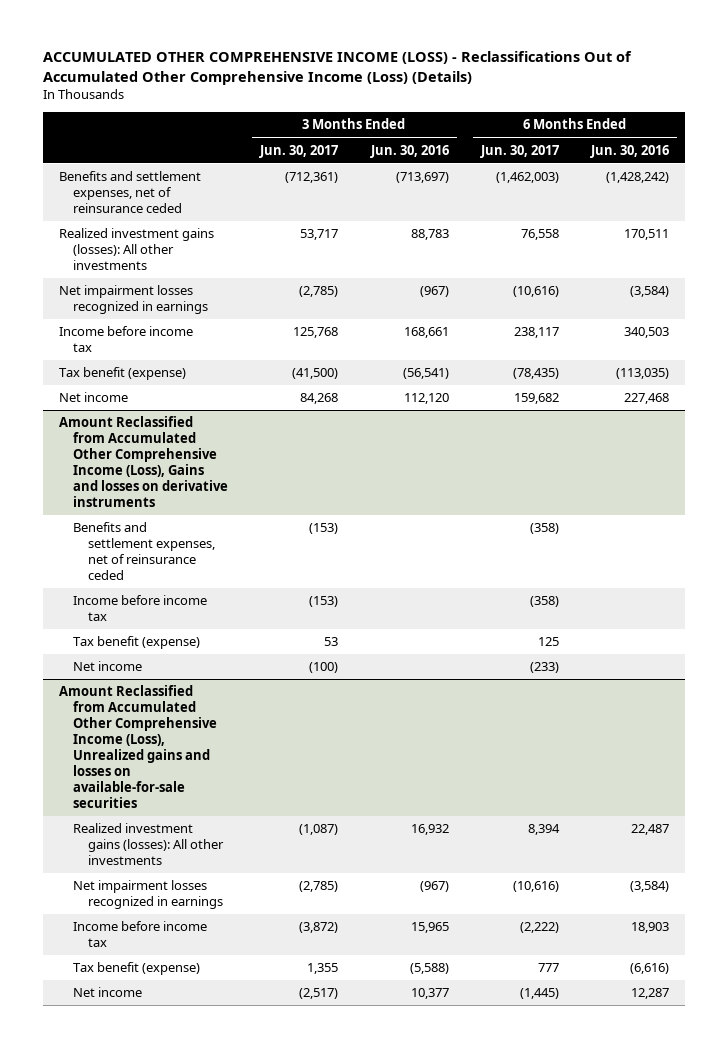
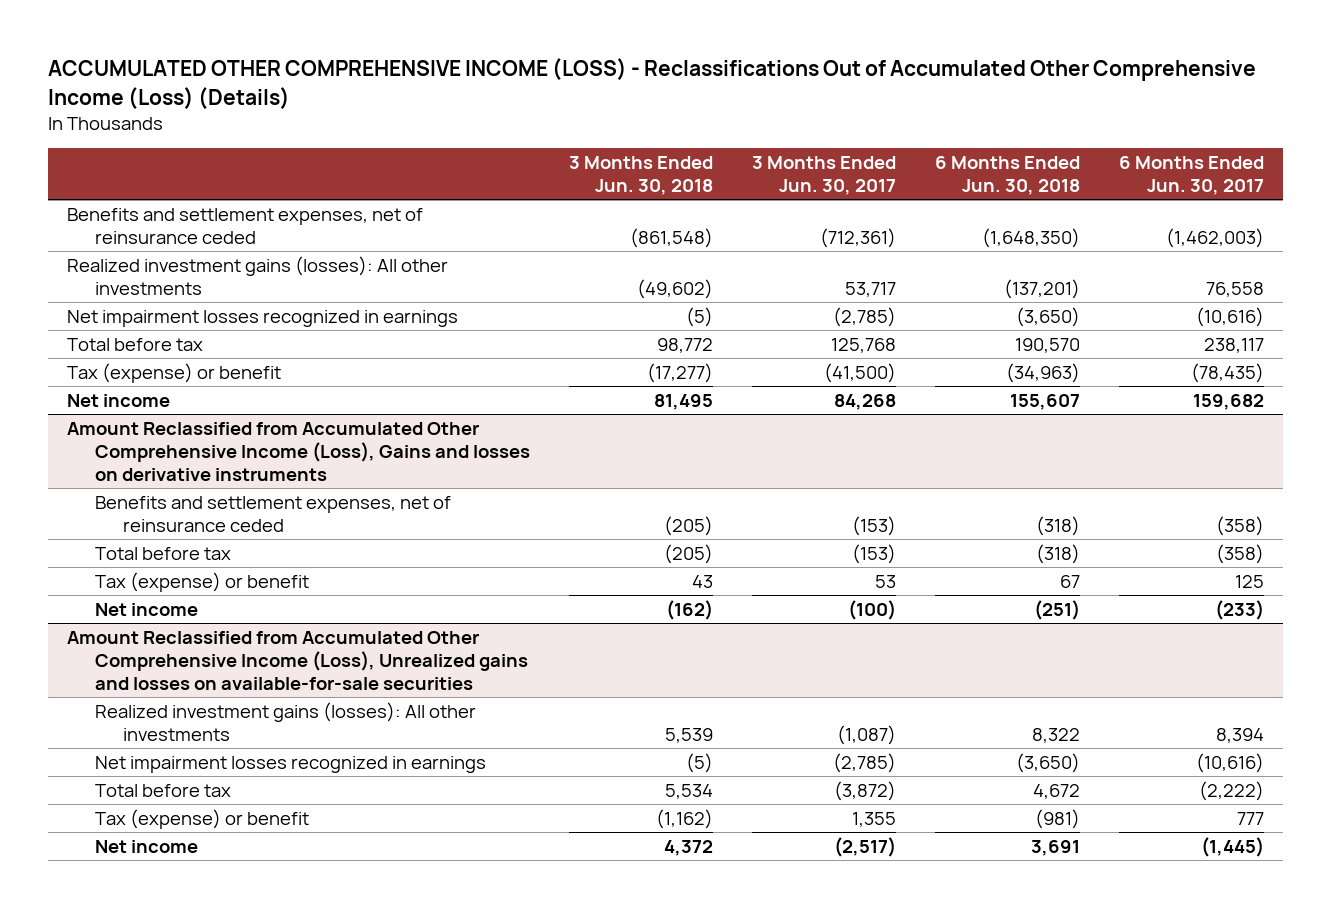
- | 3 Months Ended Jun. 30, 2017 | 3 Months Ended Jun. 30, 2016 | 6 Months Ended Jun. 30, 2017 | 6 Months Ended Jun. 30, 2016
+ | 3 Months Ended Jun. 30, 2018 | 3 Months Ended Jun. 30, 2017 | 6 Months Ended Jun. 30, 2018 | 6 Months Ended Jun. 30, 2017
- Income before income tax | 125,768 | 168,661 | 238,117 | 340,503
- Tax benefit (expense) | (41,500) | (56,541) | (78,435) | (113,035)
+ Total before tax | 98,772 | 125,768 | 190,570 | 238,117
+ Tax (expense) or benefit | (17,277) | (41,500) | (34,963) | (78,435)
@ Amount Reclassified from Accumulated Other Comprehensive Income (Loss), Gains and losses on derivative instruments
- Income before income tax | (153) | | (358) |
- Tax benefit (expense) | 53 | | 125 |
+ Total before tax | (205) | (153) | (318) | (358)
+ Tax (expense) or benefit | 43 | 53 | 67 | 125
@ Amount Reclassified from Accumulated Other Comprehensive Income (Loss), Unrealized gains and losses on available-for-sale securities
- Income before income tax | (3,872) | 15,965 | (2,222) | 18,903
- Tax benefit (expense) | 1,355 | (5,588) | 777 | (6,616)
+ Total before tax | 5,534 | (3,872) | 4,672 | (2,222)
+ Tax (expense) or benefit | (1,162) | 1,355 | (981) | 777

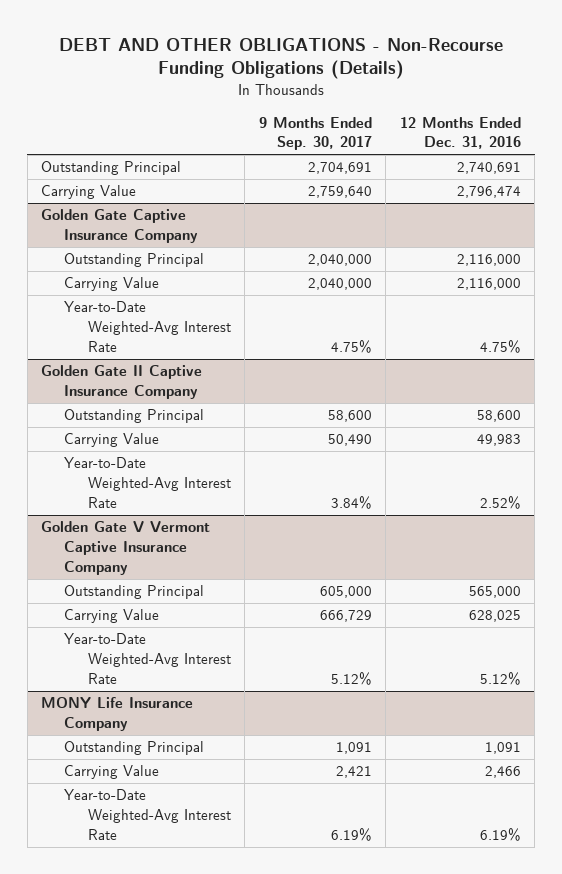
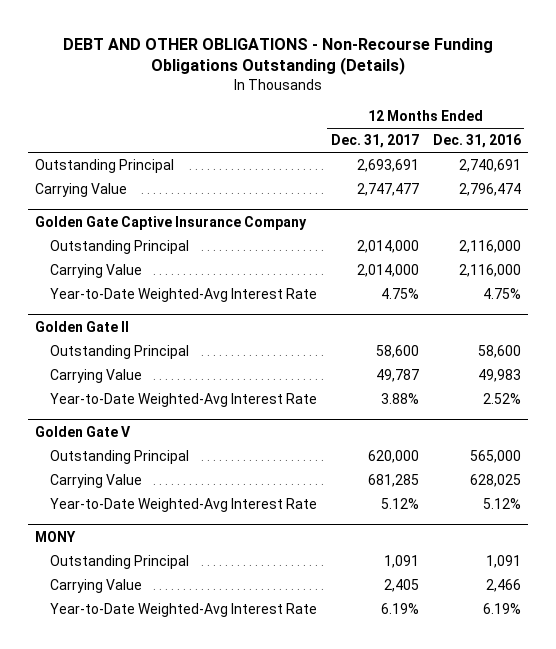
- DEBT AND OTHER OBLIGATIONS - Non-Recourse Funding Obligations (Details)
+ DEBT AND OTHER OBLIGATIONS - Non-Recourse Funding Obligations Outstanding (Details)
- | 9 Months Ended Sep. 30, 2017 | 12 Months Ended Dec. 31, 2016
+ | 12 Months Ended Dec. 31, 2017 | 12 Months Ended Dec. 31, 2016
- Golden Gate II Captive Insurance Company
+ Golden Gate II
- Golden Gate V Vermont Captive Insurance Company
+ Golden Gate V
- MONY Life Insurance Company
+ MONY

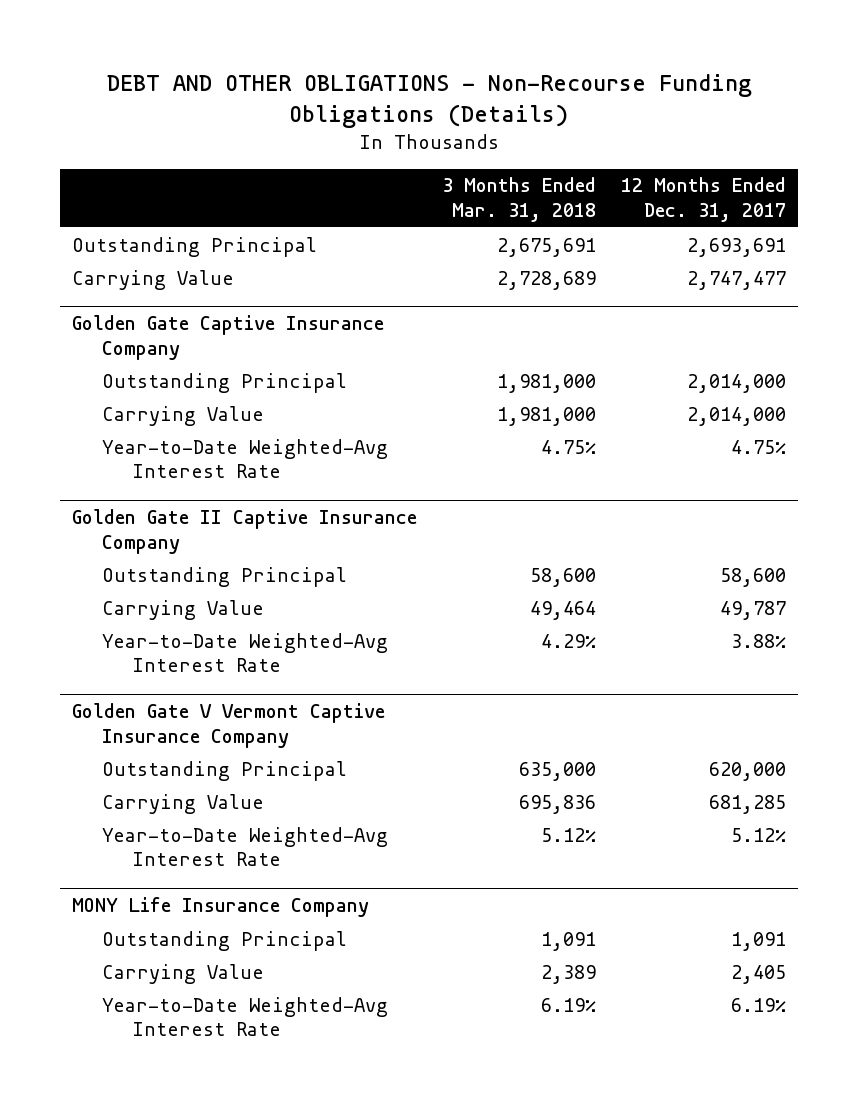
- DEBT AND OTHER OBLIGATIONS - Non-Recourse Funding Obligations Outstanding (Details)
+ DEBT AND OTHER OBLIGATIONS - Non-Recourse Funding Obligations (Details)
- | 12 Months Ended Dec. 31, 2017 | 12 Months Ended Dec. 31, 2016
+ | 3 Months Ended Mar. 31, 2018 | 12 Months Ended Dec. 31, 2017
- Golden Gate II
+ Golden Gate II Captive Insurance Company
- Golden Gate V
+ Golden Gate V Vermont Captive Insurance Company
- MONY
+ MONY Life Insurance Company

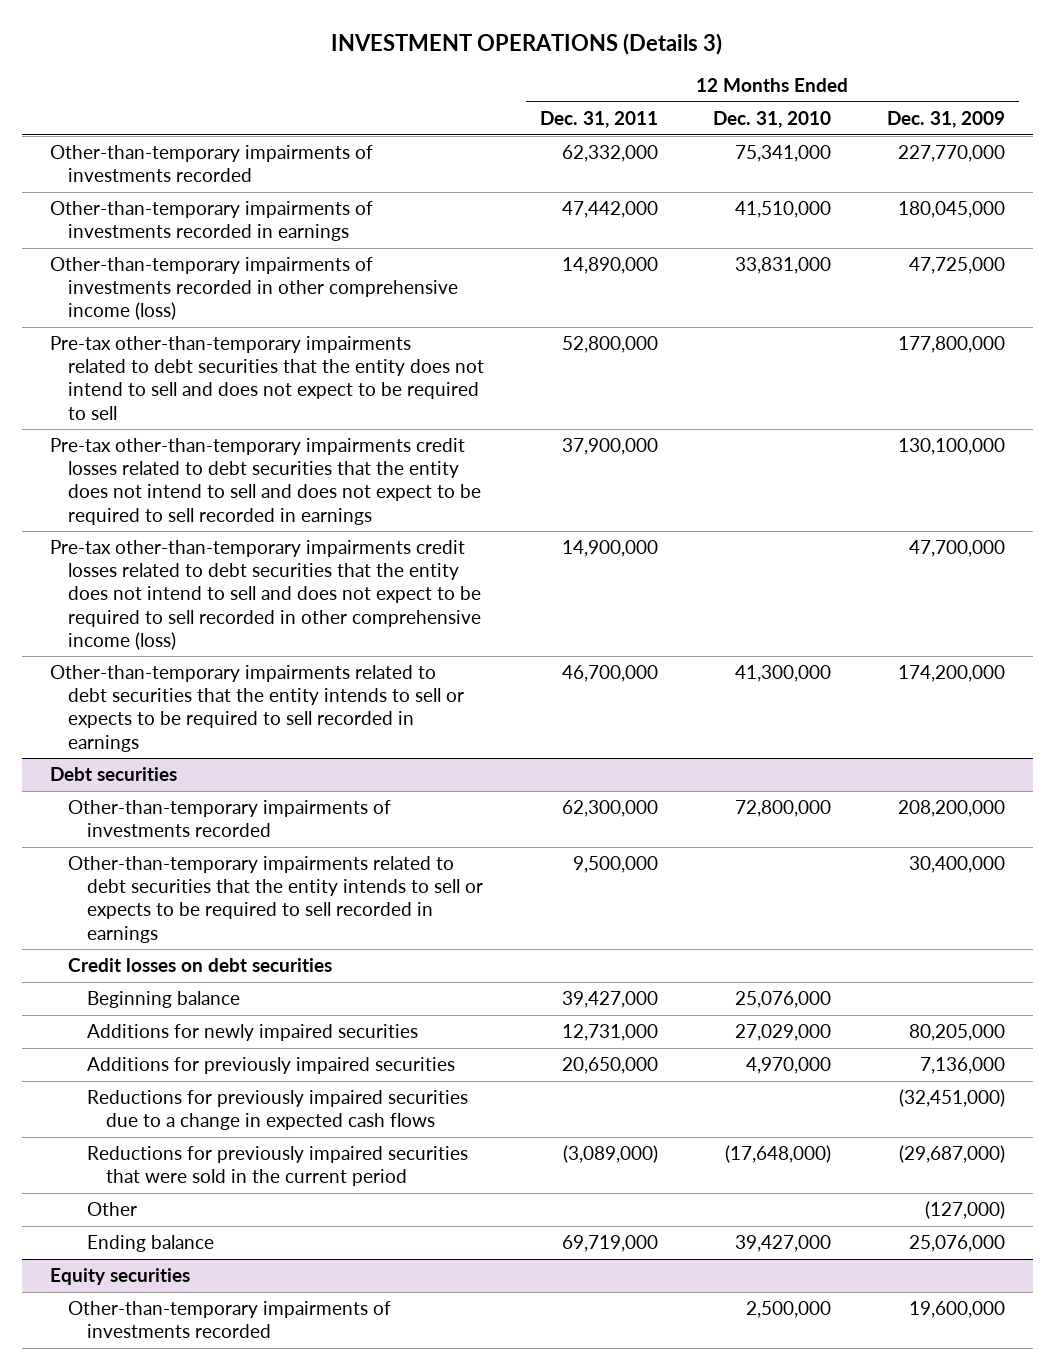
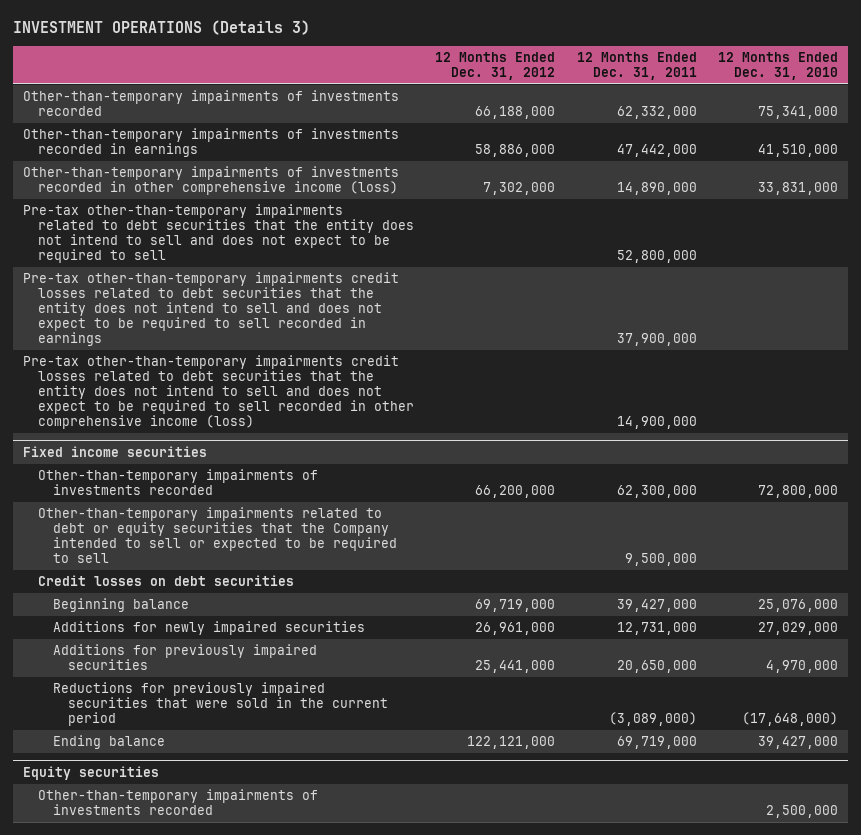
- | 12 Months Ended Dec. 31, 2011 | 12 Months Ended Dec. 31, 2010 | 12 Months Ended Dec. 31, 2009
+ | 12 Months Ended Dec. 31, 2012 | 12 Months Ended Dec. 31, 2011 | 12 Months Ended Dec. 31, 2010
- Other-than-temporary impairments related to debt securities that the entity intends to sell or expects to be required to sell recorded in earnings | 46,700,000 | 41,300,000 | 174,200,000
- Debt securities
+ Fixed income securities
- Other-than-temporary impairments related to debt securities that the entity intends to sell or expects to be required to sell recorded in earnings | 9,500,000 | | 30,400,000
+ Other-than-temporary impairments related to debt or equity securities that the Company intended to sell or expected to be required to sell | | 9,500,000 |
- Reductions for previously impaired securities due to a change in expected cash flows | | | (32,451,000)
- Other | | | (127,000)

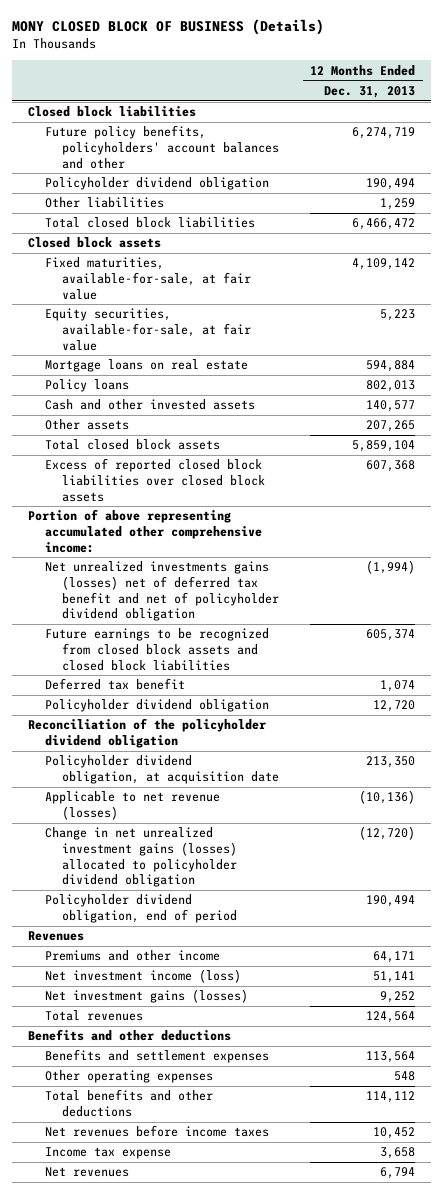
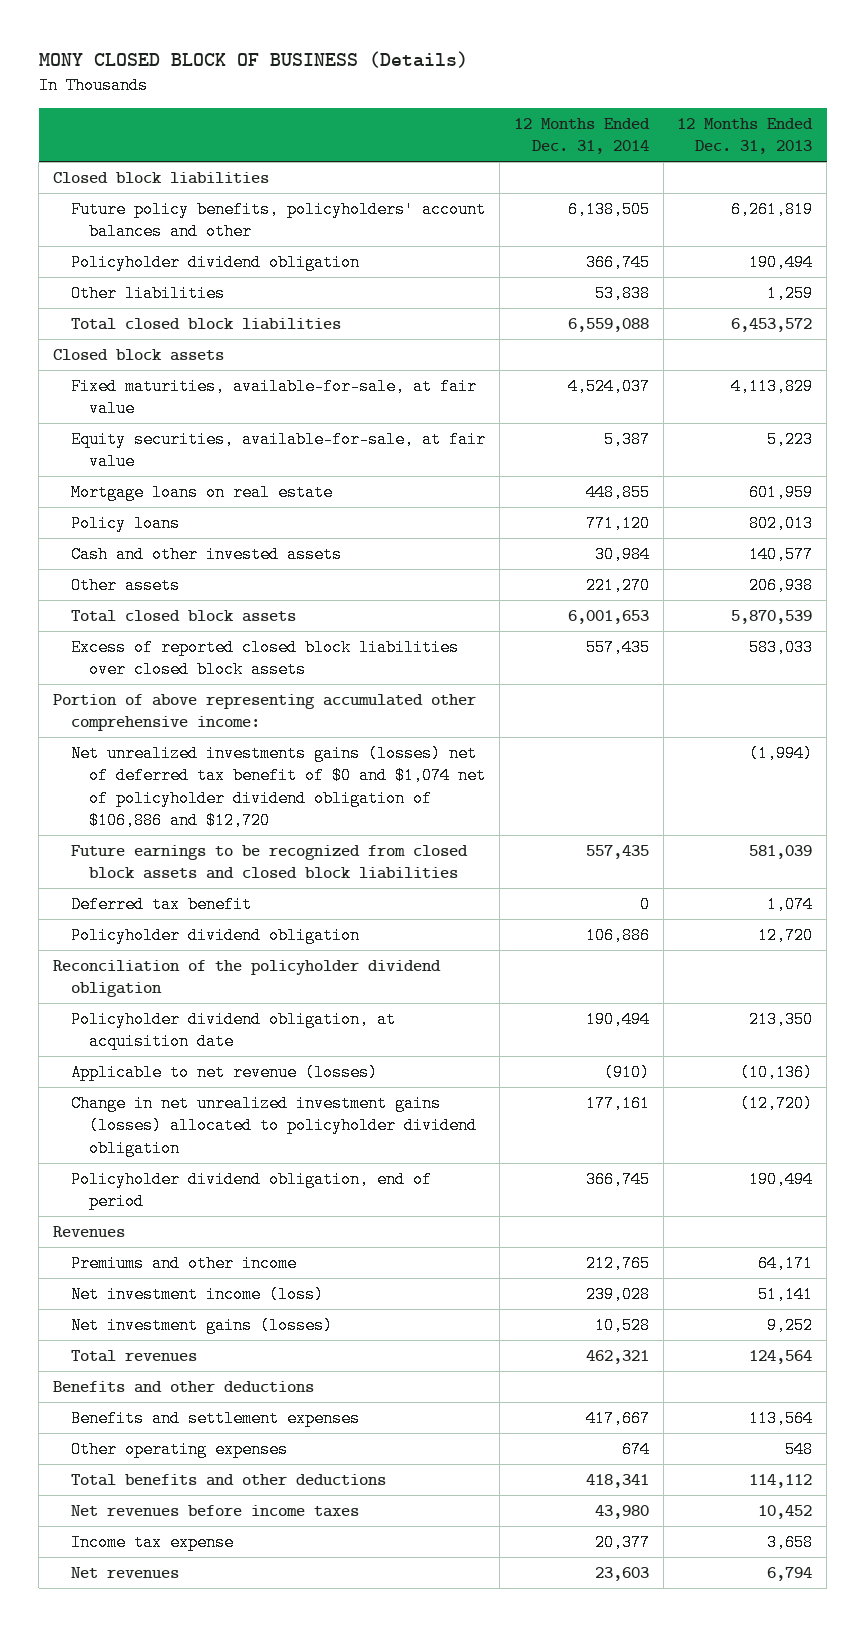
- | 12 Months Ended Dec. 31, 2013
+ | 12 Months Ended Dec. 31, 2014 | 12 Months Ended Dec. 31, 2013
- Future policy benefits, policyholders' account balances and other | 6,274,719
+ Future policy benefits, policyholders' account balances and other | 6,138,505 | 6,261,819
- Total closed block liabilities | 6,466,472
+ Total closed block liabilities | 6,559,088 | 6,453,572
- Fixed maturities, available-for-sale, at fair value | 4,109,142
+ Fixed maturities, available-for-sale, at fair value | 4,524,037 | 4,113,829
- Mortgage loans on real estate | 594,884
+ Mortgage loans on real estate | 448,855 | 601,959
- Other assets | 207,265
- Total closed block assets | 5,859,104
- Excess of reported closed block liabilities over closed block assets | 607,368
+ Other assets | 221,270 | 206,938
+ Total closed block assets | 6,001,653 | 5,870,539
+ Excess of reported closed block liabilities over closed block assets | 557,435 | 583,033
- Net unrealized investments gains (losses) net of deferred tax benefit and net of policyholder dividend obligation | (1,994)
- Future earnings to be recognized from closed block assets and closed block liabilities | 605,374
+ Net unrealized investments gains (losses) net of deferred tax benefit of $0 and $1,074 net of policyholder dividend obligation of $106,886 and $12,720 | | (1,994)
+ Future earnings to be recognized from closed block assets and closed block liabilities | 557,435 | 581,039

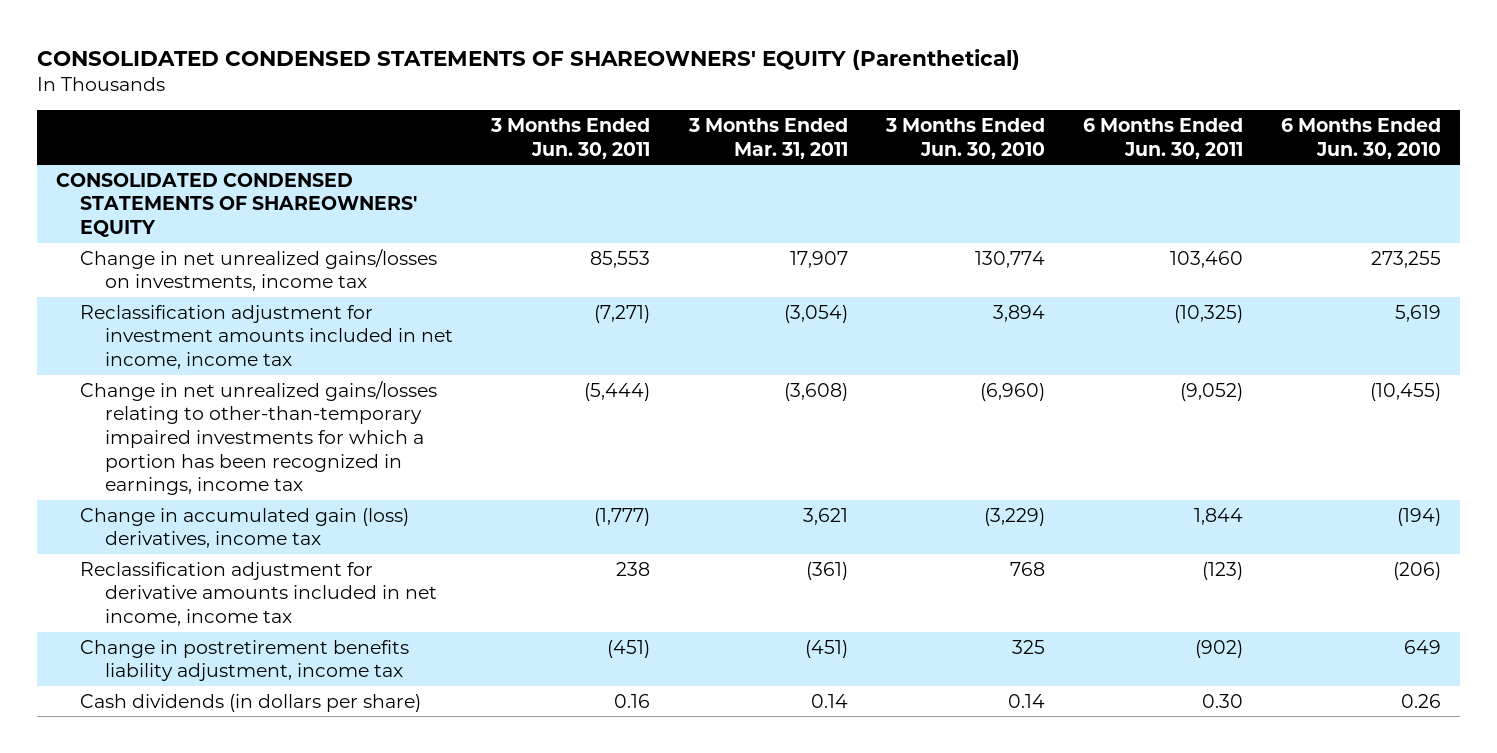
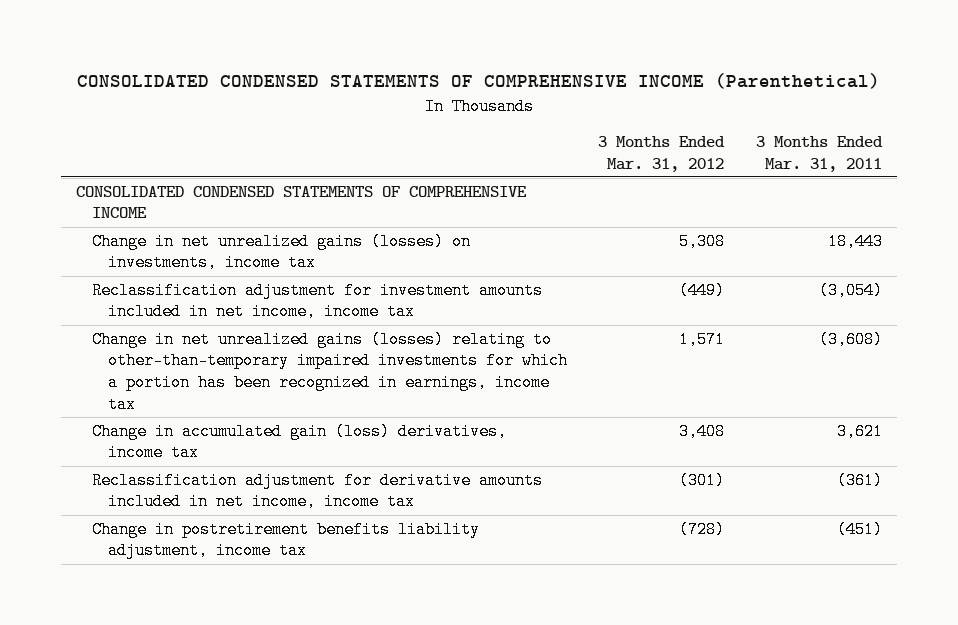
- CONSOLIDATED CONDENSED STATEMENTS OF SHAREOWNERS' EQUITY (Parenthetical)
+ CONSOLIDATED CONDENSED STATEMENTS OF COMPREHENSIVE INCOME (Parenthetical)
- | 3 Months Ended Jun. 30, 2011 | 3 Months Ended Mar. 31, 2011 | 3 Months Ended Jun. 30, 2010 | 6 Months Ended Jun. 30, 2011 | 6 Months Ended Jun. 30, 2010
+ | 3 Months Ended Mar. 31, 2012 | 3 Months Ended Mar. 31, 2011
- CONSOLIDATED CONDENSED STATEMENTS OF SHAREOWNERS' EQUITY
- Change in net unrealized gains/losses on investments, income tax | 85,553 | 17,907 | 130,774 | 103,460 | 273,255
+ CONSOLIDATED CONDENSED STATEMENTS OF COMPREHENSIVE INCOME
+ Change in net unrealized gains (losses) on investments, income tax | 5,308 | 18,443
- Change in net unrealized gains/losses relating to other-than-temporary impaired investments for which a portion has been recognized in earnings, income tax | (5,444) | (3,608) | (6,960) | (9,052) | (10,455)
+ Change in net unrealized gains (losses) relating to other-than-temporary impaired investments for which a portion has been recognized in earnings, income tax | 1,571 | (3,608)
- Cash dividends (in dollars per share) | 0.16 | 0.14 | 0.14 | 0.30 | 0.26

